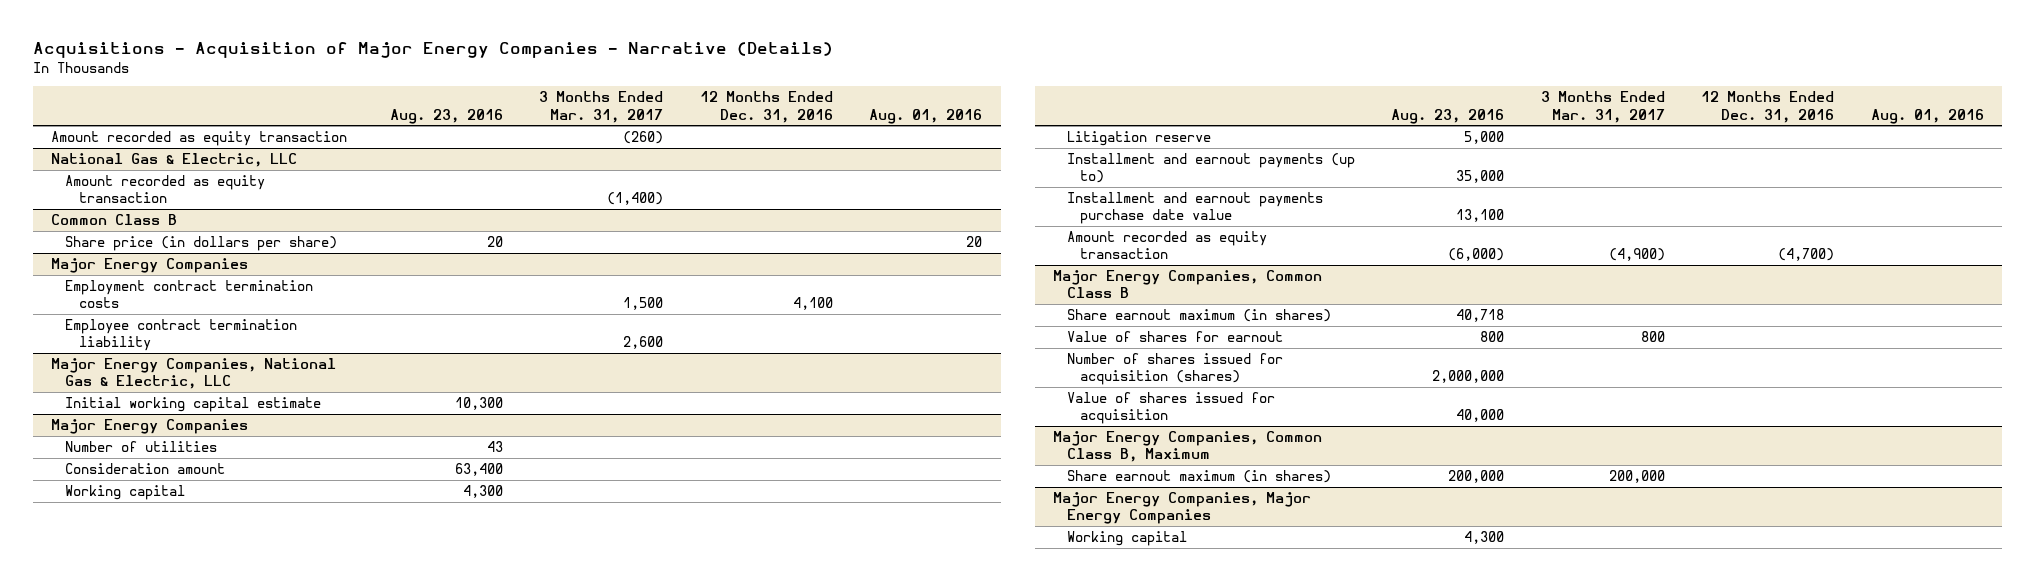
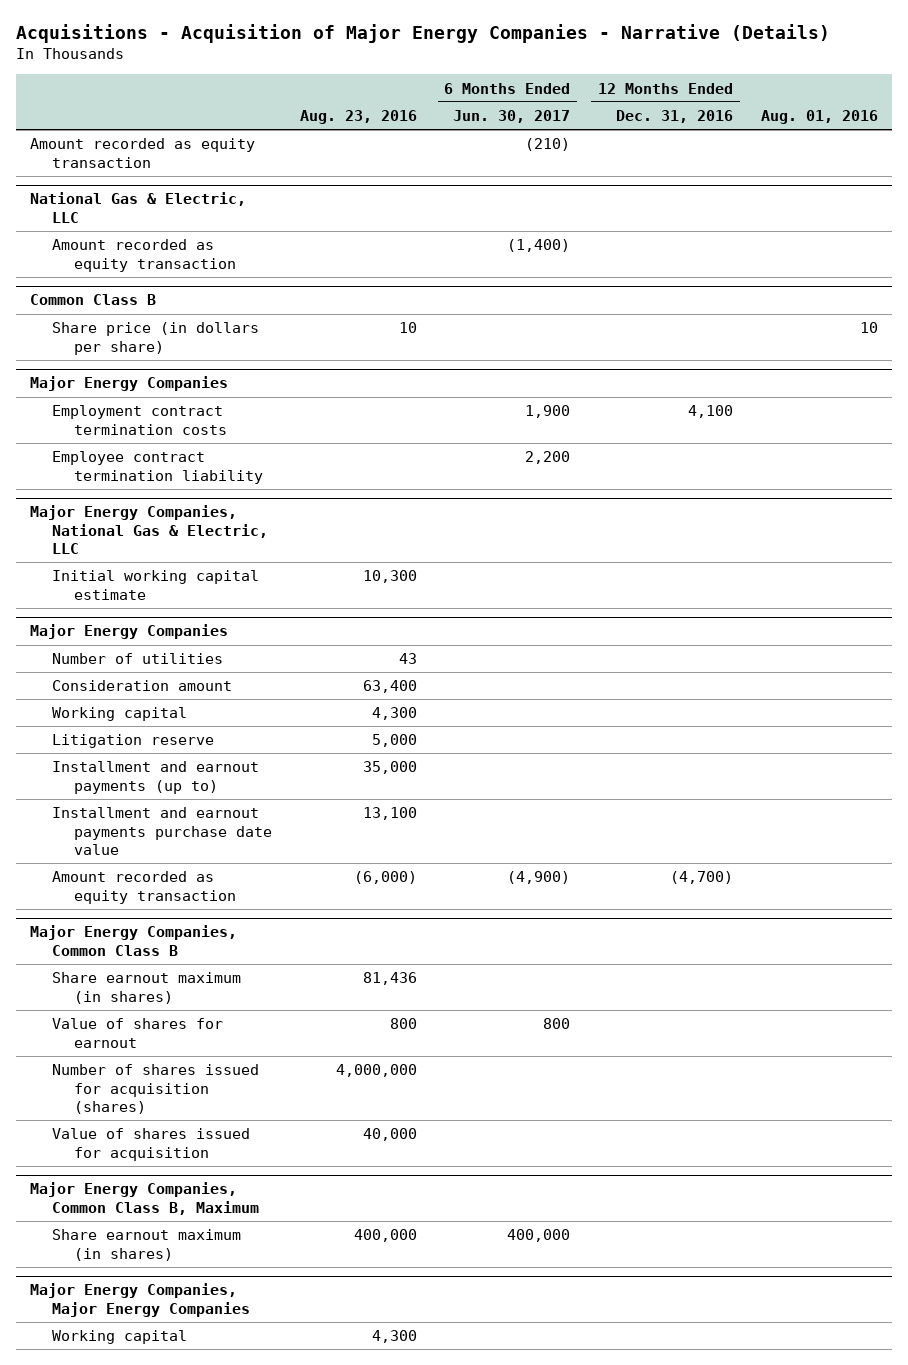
- | Aug. 23, 2016 | 3 Months Ended Mar. 31, 2017 | 12 Months Ended Dec. 31, 2016 | Aug. 01, 2016
+ | Aug. 23, 2016 | 6 Months Ended Jun. 30, 2017 | 12 Months Ended Dec. 31, 2016 | Aug. 01, 2016
@ Common Class B
- Share price (in dollars per share) | 20 | | | 20
+ Share price (in dollars per share) | 10 | | | 10
@ Major Energy Companies, Common Class B
- Share earnout maximum (in shares) | 40,718 | | |
+ Share earnout maximum (in shares) | 81,436 | | |
- Number of shares issued for acquisition (shares) | 2,000,000 | | |
+ Number of shares issued for acquisition (shares) | 4,000,000 | | |
@ Major Energy Companies, Common Class B, Maximum
- Share earnout maximum (in shares) | 200,000 | 200,000 | |
+ Share earnout maximum (in shares) | 400,000 | 400,000 | |

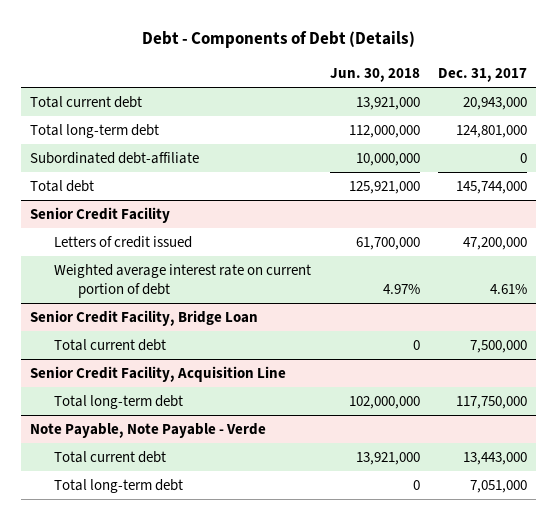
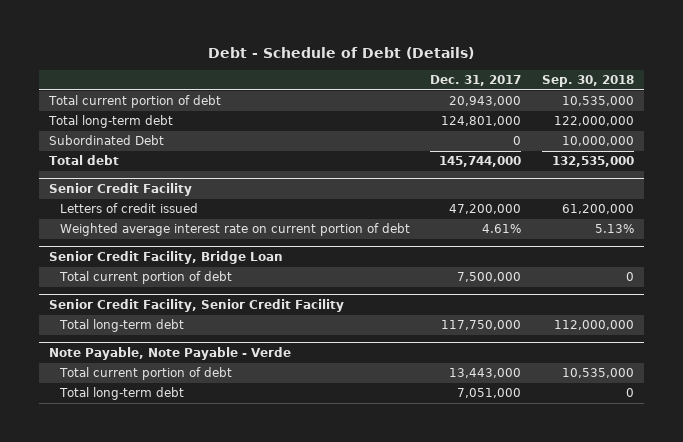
- Debt - Components of Debt (Details)
+ Debt - Schedule of Debt (Details)
- | Jun. 30, 2018 | Dec. 31, 2017
+ | Dec. 31, 2017 | Sep. 30, 2018
- Total current debt | 13,921,000 | 20,943,000
+ Total current portion of debt | 20,943,000 | 10,535,000
- Subordinated debt-affiliate | 10,000,000 | 0
+ Subordinated Debt | 0 | 10,000,000
@ Senior Credit Facility, Bridge Loan
- Total current debt | 0 | 7,500,000
- Senior Credit Facility, Acquisition Line
@ Senior Credit Facility, Bridge Loan
+ Total current portion of debt | 7,500,000 | 0
+ Senior Credit Facility, Senior Credit Facility
@ Note Payable, Note Payable - Verde
- Total current debt | 13,921,000 | 13,443,000
+ Total current portion of debt | 13,443,000 | 10,535,000

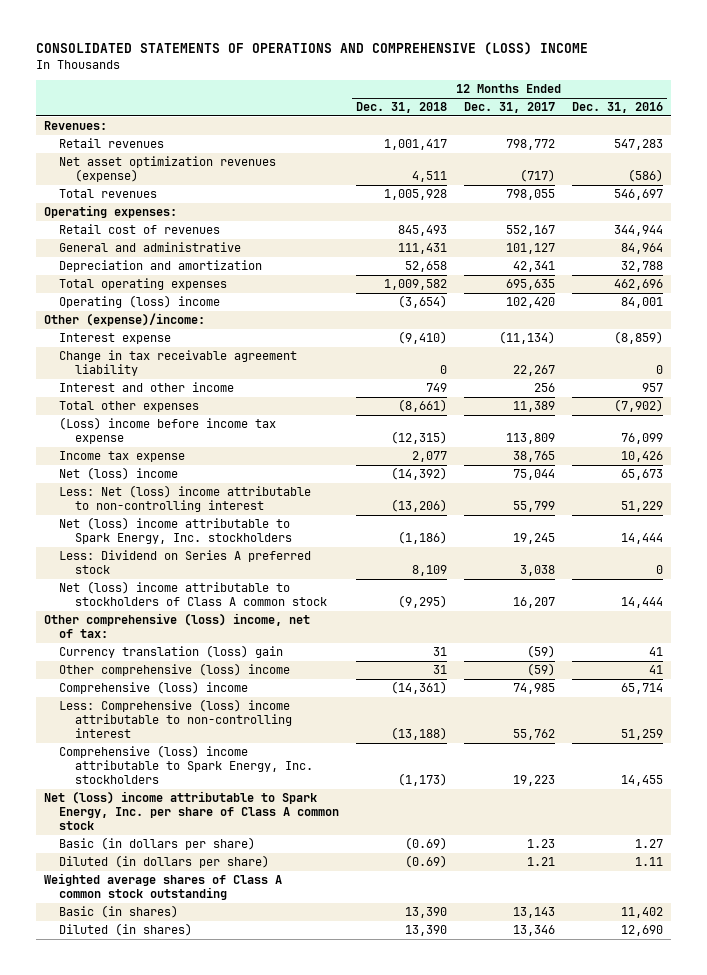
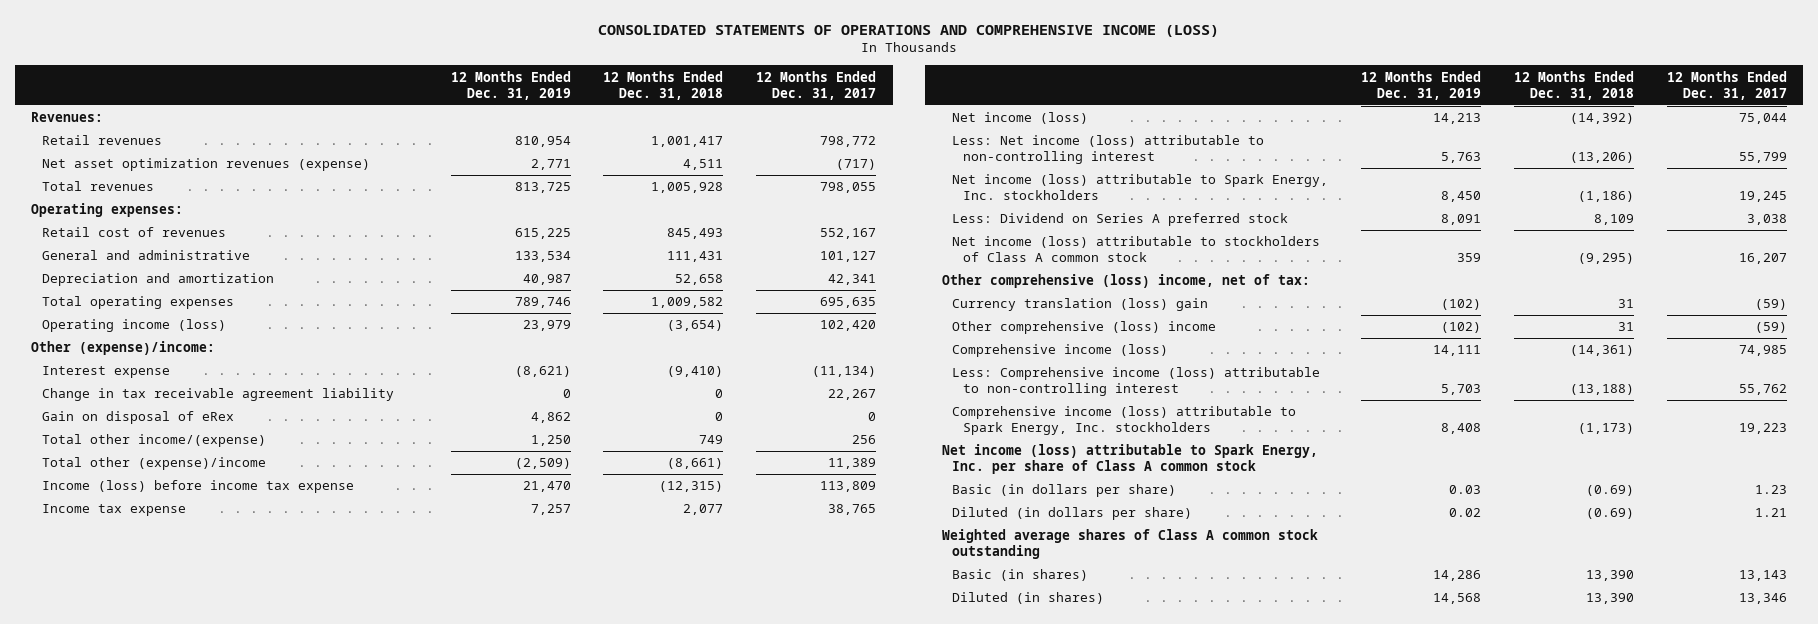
- CONSOLIDATED STATEMENTS OF OPERATIONS AND COMPREHENSIVE (LOSS) INCOME
+ CONSOLIDATED STATEMENTS OF OPERATIONS AND COMPREHENSIVE INCOME (LOSS)
- | 12 Months Ended Dec. 31, 2018 | 12 Months Ended Dec. 31, 2017 | 12 Months Ended Dec. 31, 2016
+ | 12 Months Ended Dec. 31, 2019 | 12 Months Ended Dec. 31, 2018 | 12 Months Ended Dec. 31, 2017
- Operating (loss) income | (3,654) | 102,420 | 84,001
+ Operating income (loss) | 23,979 | (3,654) | 102,420
- Interest and other income | 749 | 256 | 957
- Total other expenses | (8,661) | 11,389 | (7,902)
- (Loss) income before income tax expense | (12,315) | 113,809 | 76,099
+ Gain on disposal of eRex | 4,862 | 0 | 0
+ Total other income/(expense) | 1,250 | 749 | 256
+ Total other (expense)/income | (2,509) | (8,661) | 11,389
+ Income (loss) before income tax expense | 21,470 | (12,315) | 113,809
- Net (loss) income | (14,392) | 75,044 | 65,673
- Less: Net (loss) income attributable to non-controlling interest | (13,206) | 55,799 | 51,229
- Net (loss) income attributable to Spark Energy, Inc. stockholders | (1,186) | 19,245 | 14,444
+ Net income (loss) | 14,213 | (14,392) | 75,044
+ Less: Net income (loss) attributable to non-controlling interest | 5,763 | (13,206) | 55,799
+ Net income (loss) attributable to Spark Energy, Inc. stockholders | 8,450 | (1,186) | 19,245
- Net (loss) income attributable to stockholders of Class A common stock | (9,295) | 16,207 | 14,444
+ Net income (loss) attributable to stockholders of Class A common stock | 359 | (9,295) | 16,207
- Comprehensive (loss) income | (14,361) | 74,985 | 65,714
- Less: Comprehensive (loss) income attributable to non-controlling interest | (13,188) | 55,762 | 51,259
- Comprehensive (loss) income attributable to Spark Energy, Inc. stockholders | (1,173) | 19,223 | 14,455
- Net (loss) income attributable to Spark Energy, Inc. per share of Class A common stock
+ Comprehensive income (loss) | 14,111 | (14,361) | 74,985
+ Less: Comprehensive income (loss) attributable to non-controlling interest | 5,703 | (13,188) | 55,762
+ Comprehensive income (loss) attributable to Spark Energy, Inc. stockholders | 8,408 | (1,173) | 19,223
+ Net income (loss) attributable to Spark Energy, Inc. per share of Class A common stock

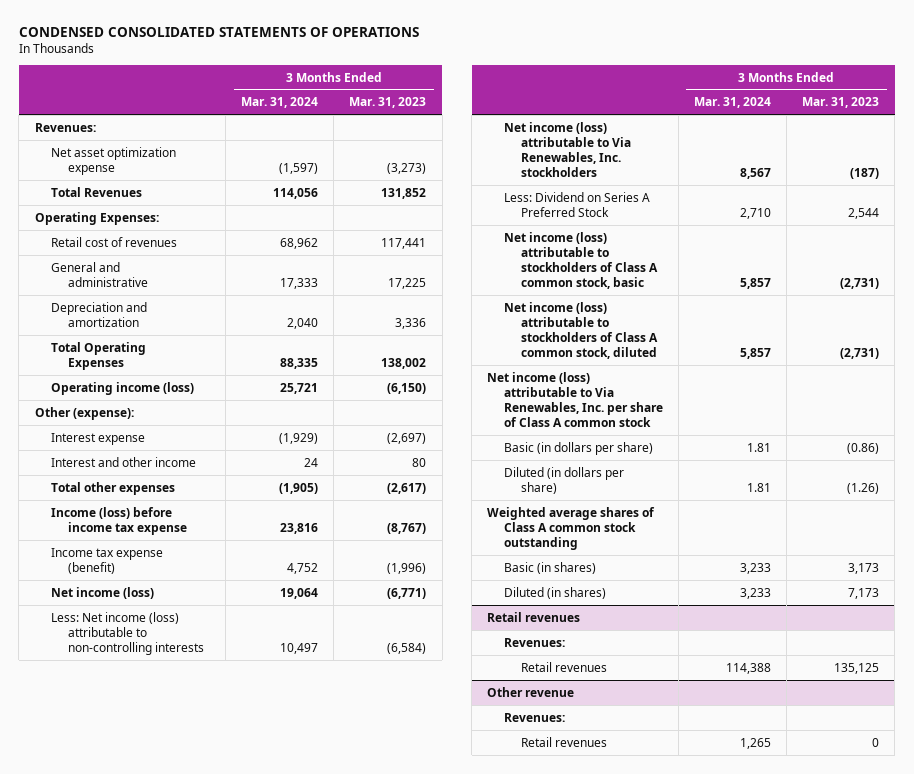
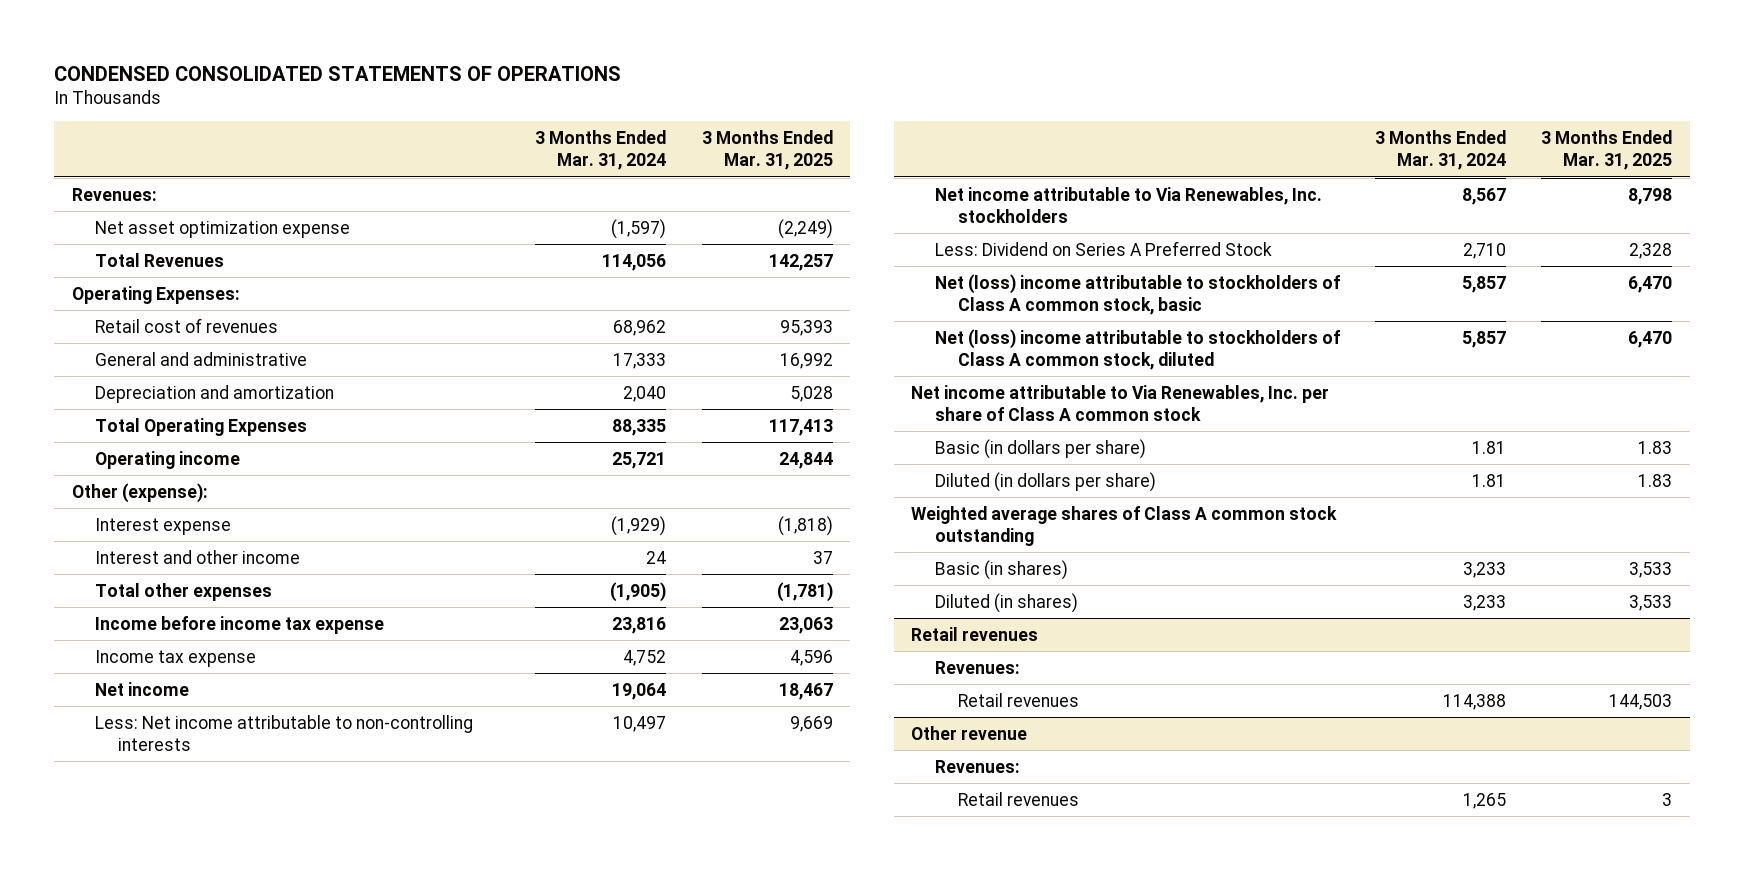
- | 3 Months Ended Mar. 31, 2024 | 3 Months Ended Mar. 31, 2023
+ | 3 Months Ended Mar. 31, 2024 | 3 Months Ended Mar. 31, 2025
- Operating income (loss) | 25,721 | (6,150)
+ Operating income | 25,721 | 24,844
- Income (loss) before income tax expense | 23,816 | (8,767)
- Income tax expense (benefit) | 4,752 | (1,996)
- Net income (loss) | 19,064 | (6,771)
- Less: Net income (loss) attributable to non-controlling interests | 10,497 | (6,584)
- Net income (loss) attributable to Via Renewables, Inc. stockholders | 8,567 | (187)
+ Income before income tax expense | 23,816 | 23,063
+ Income tax expense | 4,752 | 4,596
+ Net income | 19,064 | 18,467
+ Less: Net income attributable to non-controlling interests | 10,497 | 9,669
+ Net income attributable to Via Renewables, Inc. stockholders | 8,567 | 8,798
- Net income (loss) attributable to stockholders of Class A common stock, basic | 5,857 | (2,731)
- Net income (loss) attributable to stockholders of Class A common stock, diluted | 5,857 | (2,731)
- Net income (loss) attributable to Via Renewables, Inc. per share of Class A common stock
+ Net (loss) income attributable to stockholders of Class A common stock, basic | 5,857 | 6,470
+ Net (loss) income attributable to stockholders of Class A common stock, diluted | 5,857 | 6,470
+ Net income attributable to Via Renewables, Inc. per share of Class A common stock

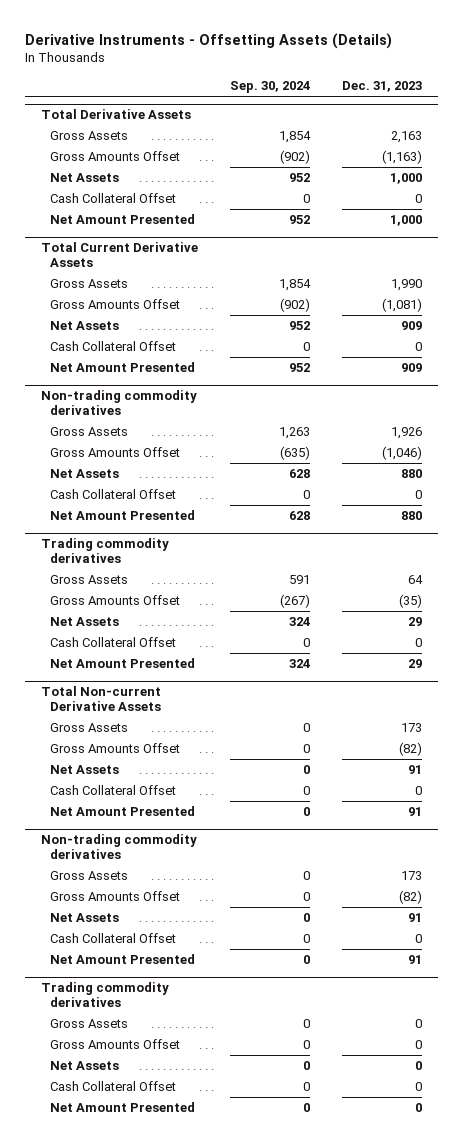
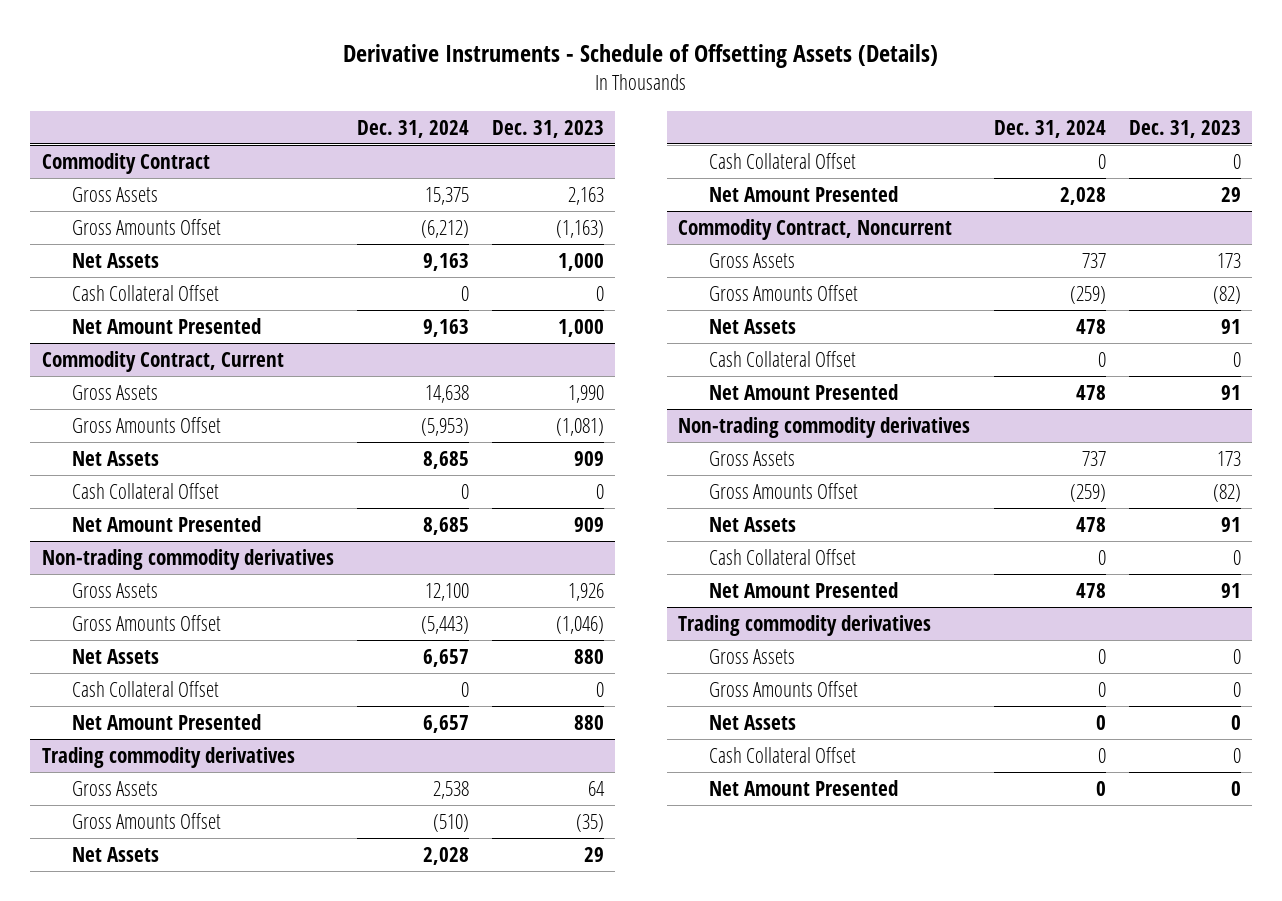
- Derivative Instruments - Offsetting Assets (Details)
+ Derivative Instruments - Schedule of Offsetting Assets (Details)
- | Sep. 30, 2024 | Dec. 31, 2023
+ | Dec. 31, 2024 | Dec. 31, 2023
- Total Derivative Assets
+ Commodity Contract
- Total Current Derivative Assets
+ Commodity Contract, Current
- Total Non-current Derivative Assets
+ Commodity Contract, Noncurrent

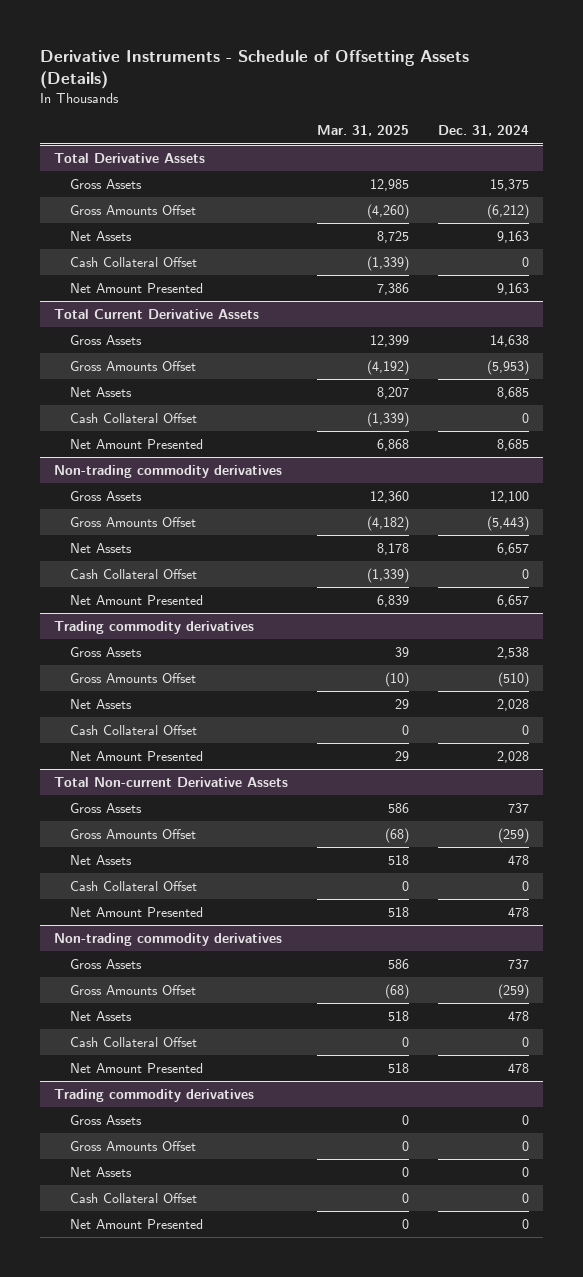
- | Dec. 31, 2024 | Dec. 31, 2023
+ | Mar. 31, 2025 | Dec. 31, 2024
- Commodity Contract
+ Total Derivative Assets
- Commodity Contract, Current
+ Total Current Derivative Assets
- Commodity Contract, Noncurrent
+ Total Non-current Derivative Assets

